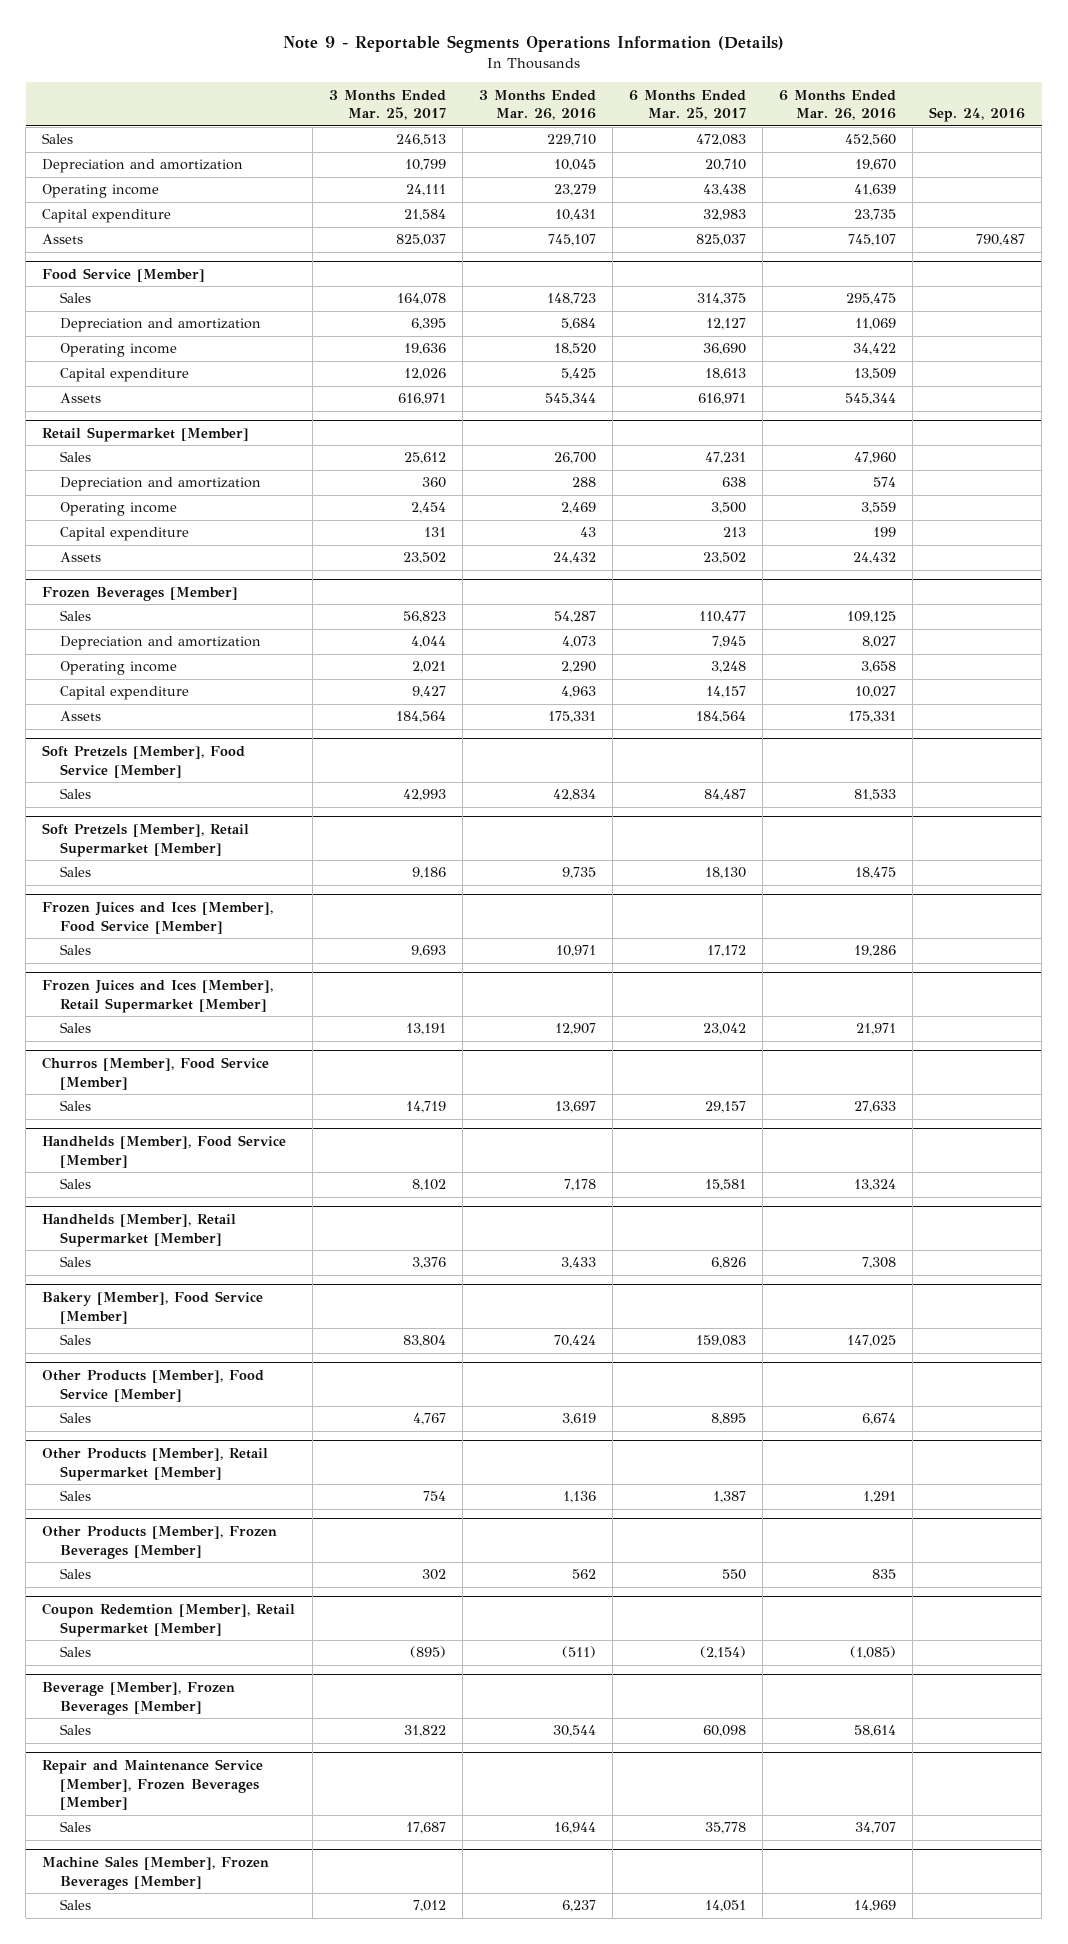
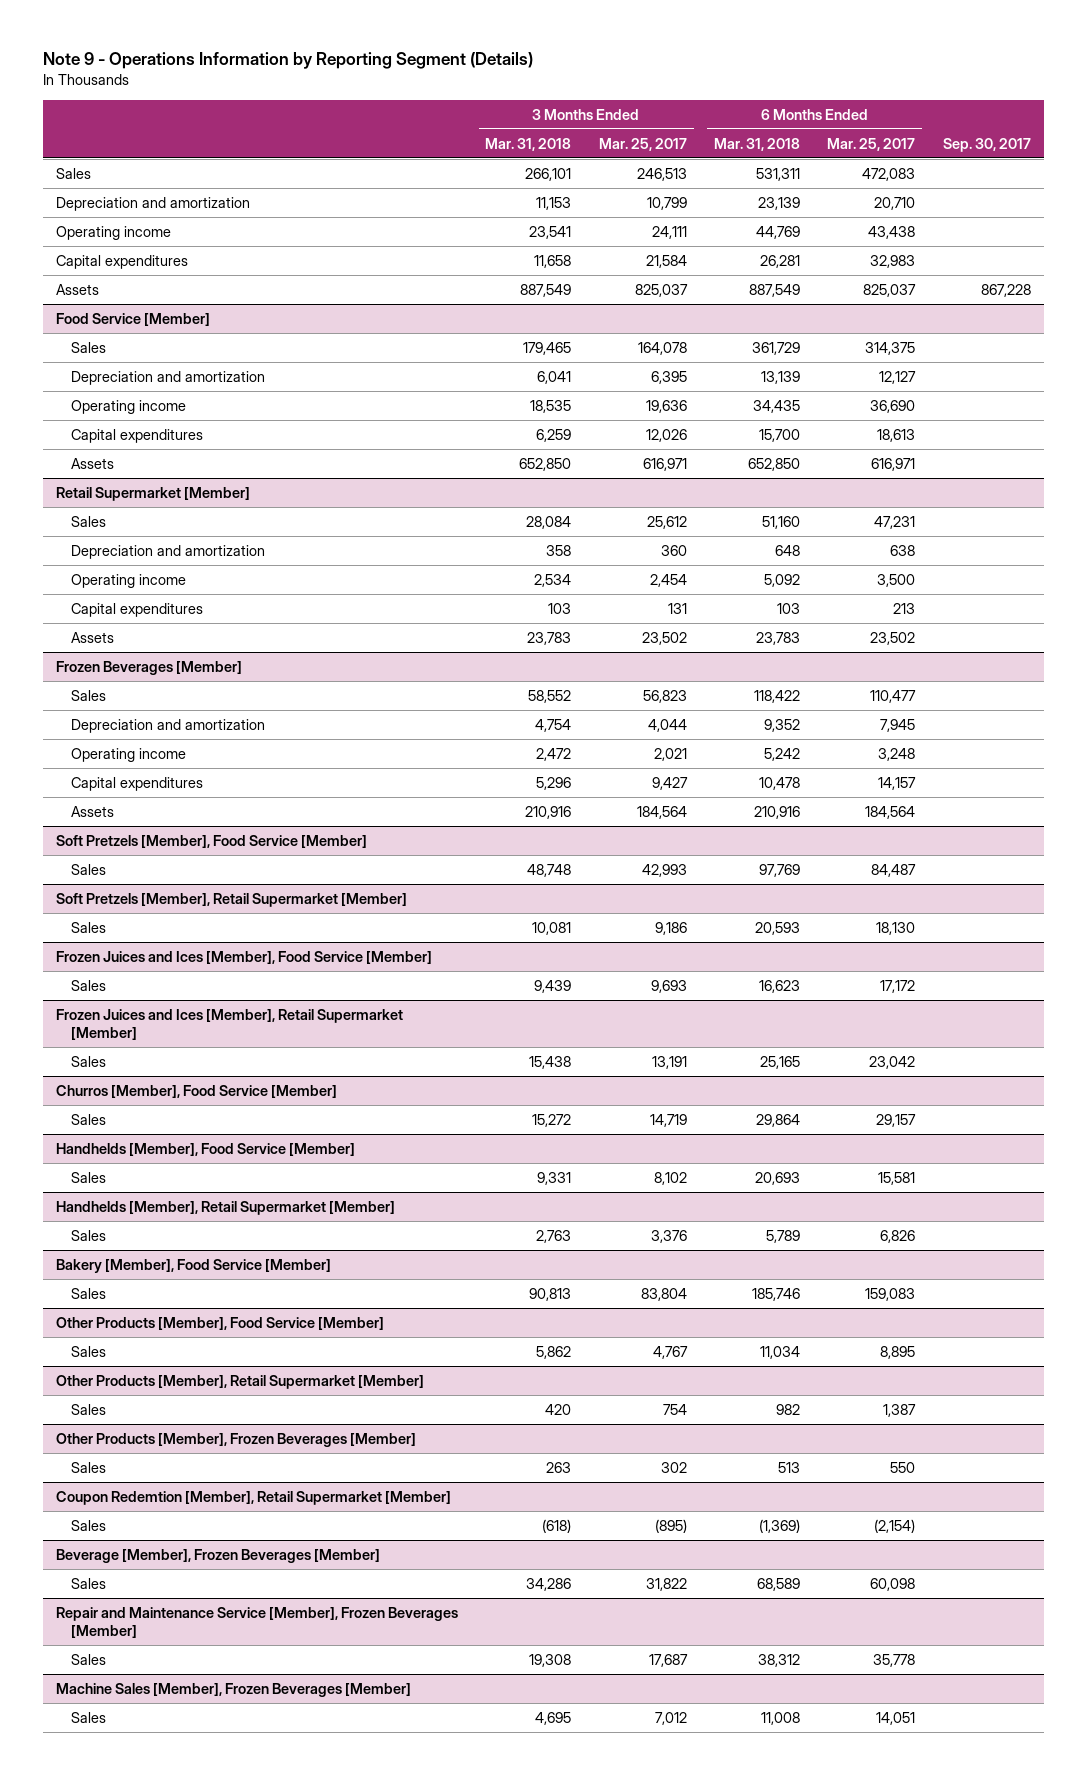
- Note 9 - Reportable Segments Operations Information (Details)
+ Note 9 - Operations Information by Reporting Segment (Details)
- | 3 Months Ended Mar. 25, 2017 | 3 Months Ended Mar. 26, 2016 | 6 Months Ended Mar. 25, 2017 | 6 Months Ended Mar. 26, 2016 | Sep. 24, 2016
+ | 3 Months Ended Mar. 31, 2018 | 3 Months Ended Mar. 25, 2017 | 6 Months Ended Mar. 31, 2018 | 6 Months Ended Mar. 25, 2017 | Sep. 30, 2017
- Capital expenditure | 21,584 | 10,431 | 32,983 | 23,735 |
+ Capital expenditures | 11,658 | 21,584 | 26,281 | 32,983 |
@ Food Service [Member]
- Capital expenditure | 12,026 | 5,425 | 18,613 | 13,509 |
+ Capital expenditures | 6,259 | 12,026 | 15,700 | 18,613 |
@ Retail Supermarket [Member]
- Capital expenditure | 131 | 43 | 213 | 199 |
+ Capital expenditures | 103 | 131 | 103 | 213 |
@ Frozen Beverages [Member]
- Capital expenditure | 9,427 | 4,963 | 14,157 | 10,027 |
+ Capital expenditures | 5,296 | 9,427 | 10,478 | 14,157 |

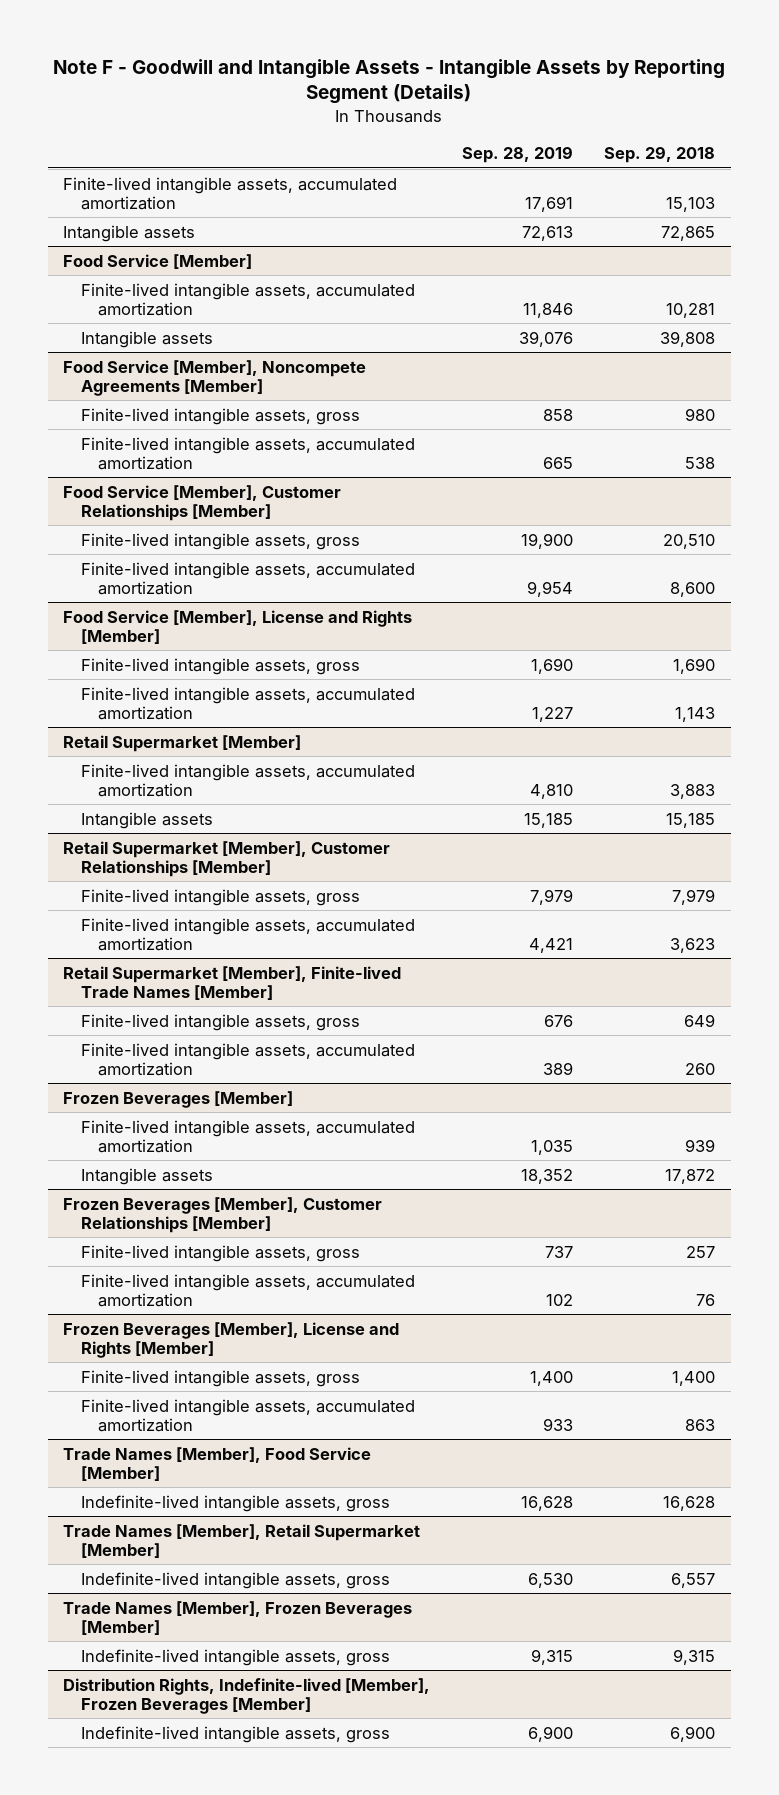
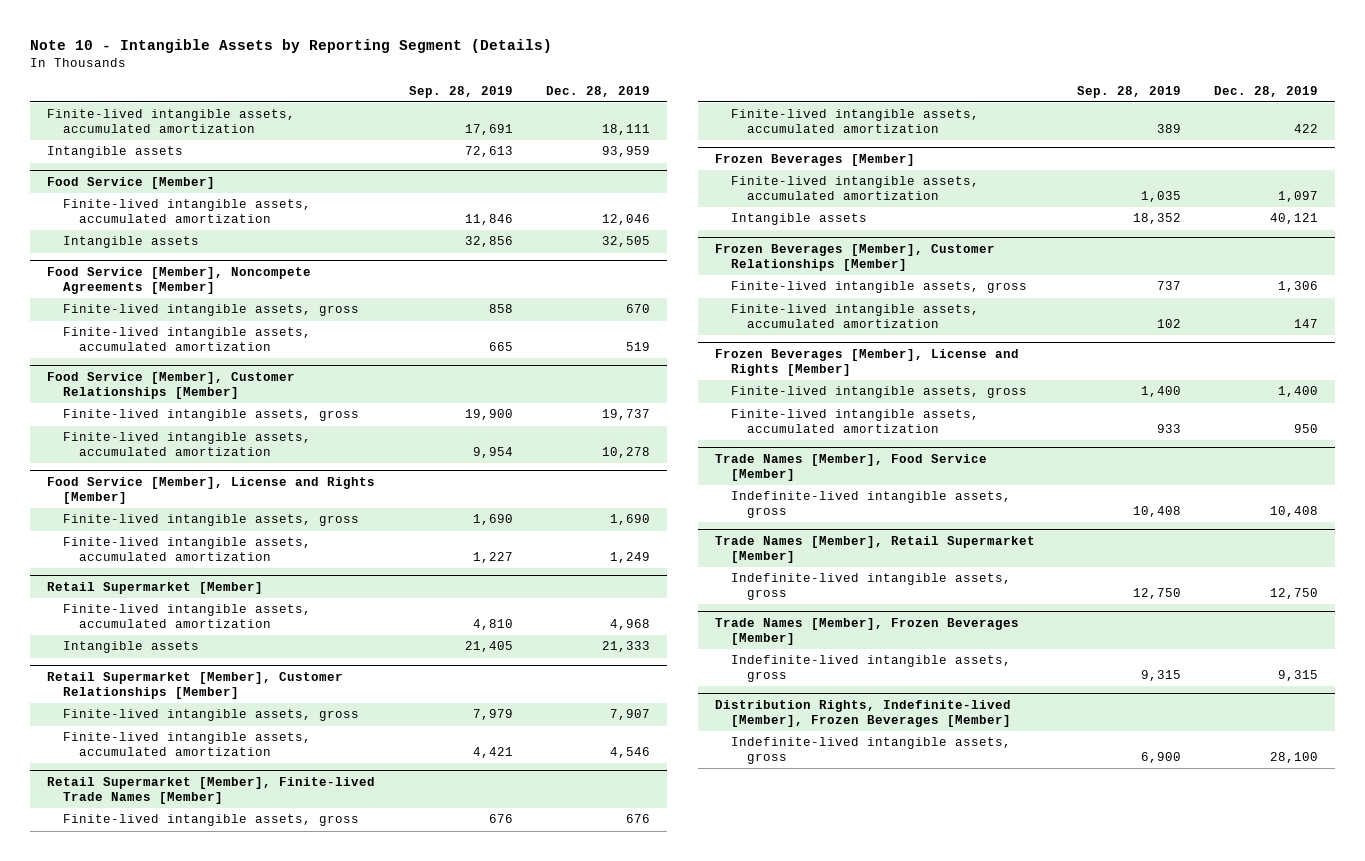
- Note F - Goodwill and Intangible Assets - Intangible Assets by Reporting Segment (Details)
+ Note 10 - Intangible Assets by Reporting Segment (Details)
- | Sep. 28, 2019 | Sep. 29, 2018
+ | Sep. 28, 2019 | Dec. 28, 2019
@ Food Service [Member]
- Intangible assets | 39,076 | 39,808
+ Intangible assets | 32,856 | 32,505
@ Retail Supermarket [Member]
- Intangible assets | 15,185 | 15,185
+ Intangible assets | 21,405 | 21,333
@ Trade Names [Member], Food Service [Member]
- Indefinite-lived intangible assets, gross | 16,628 | 16,628
+ Indefinite-lived intangible assets, gross | 10,408 | 10,408
@ Trade Names [Member], Retail Supermarket [Member]
- Indefinite-lived intangible assets, gross | 6,530 | 6,557
+ Indefinite-lived intangible assets, gross | 12,750 | 12,750

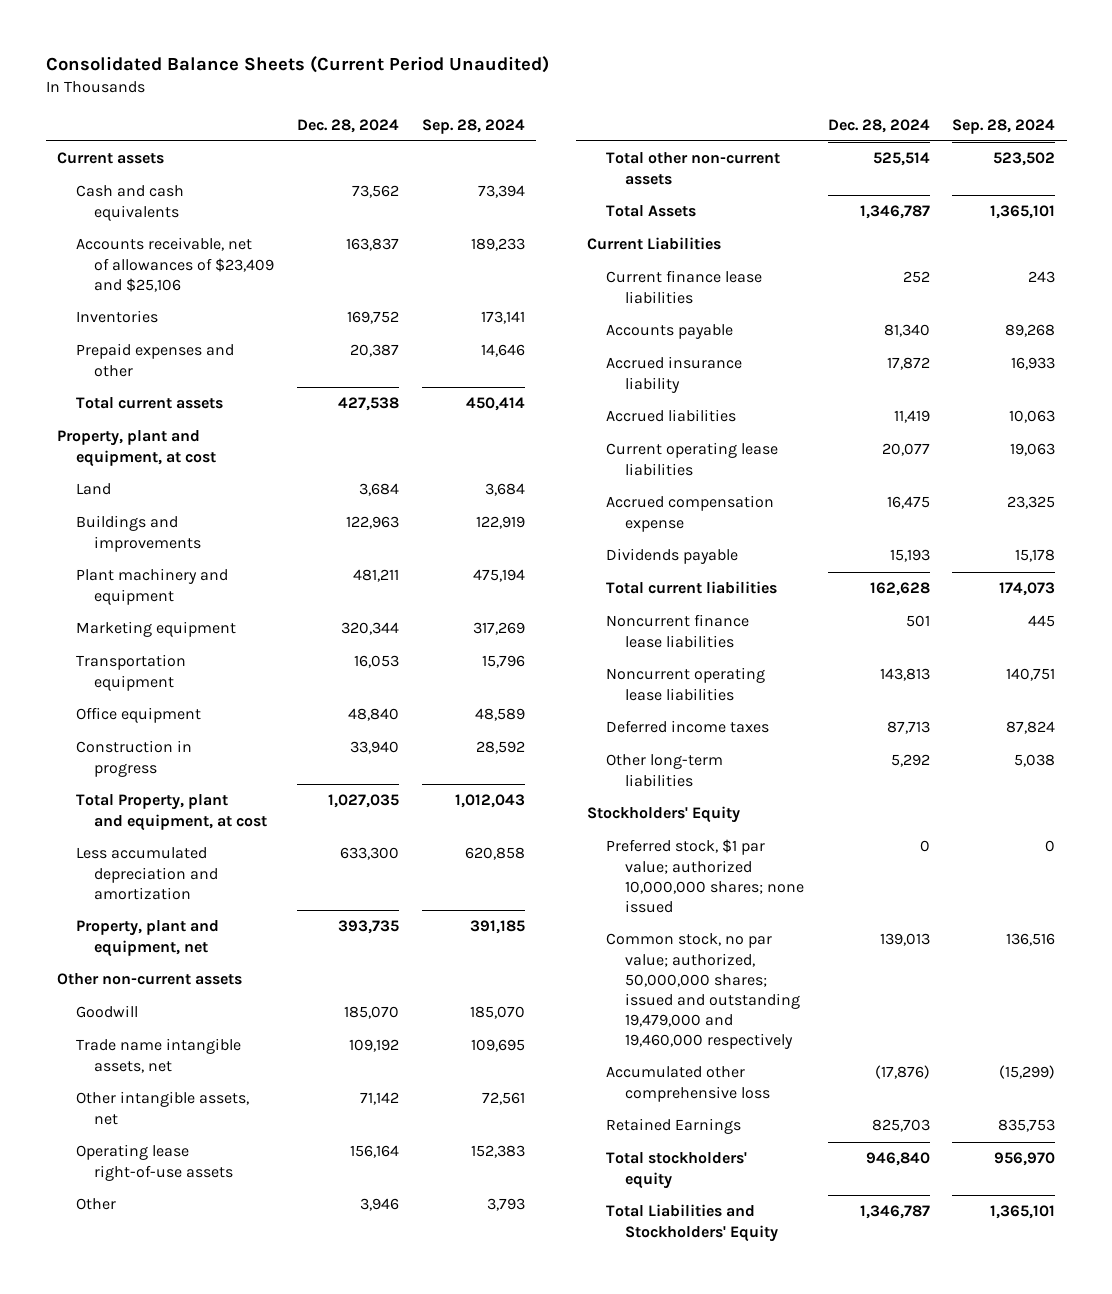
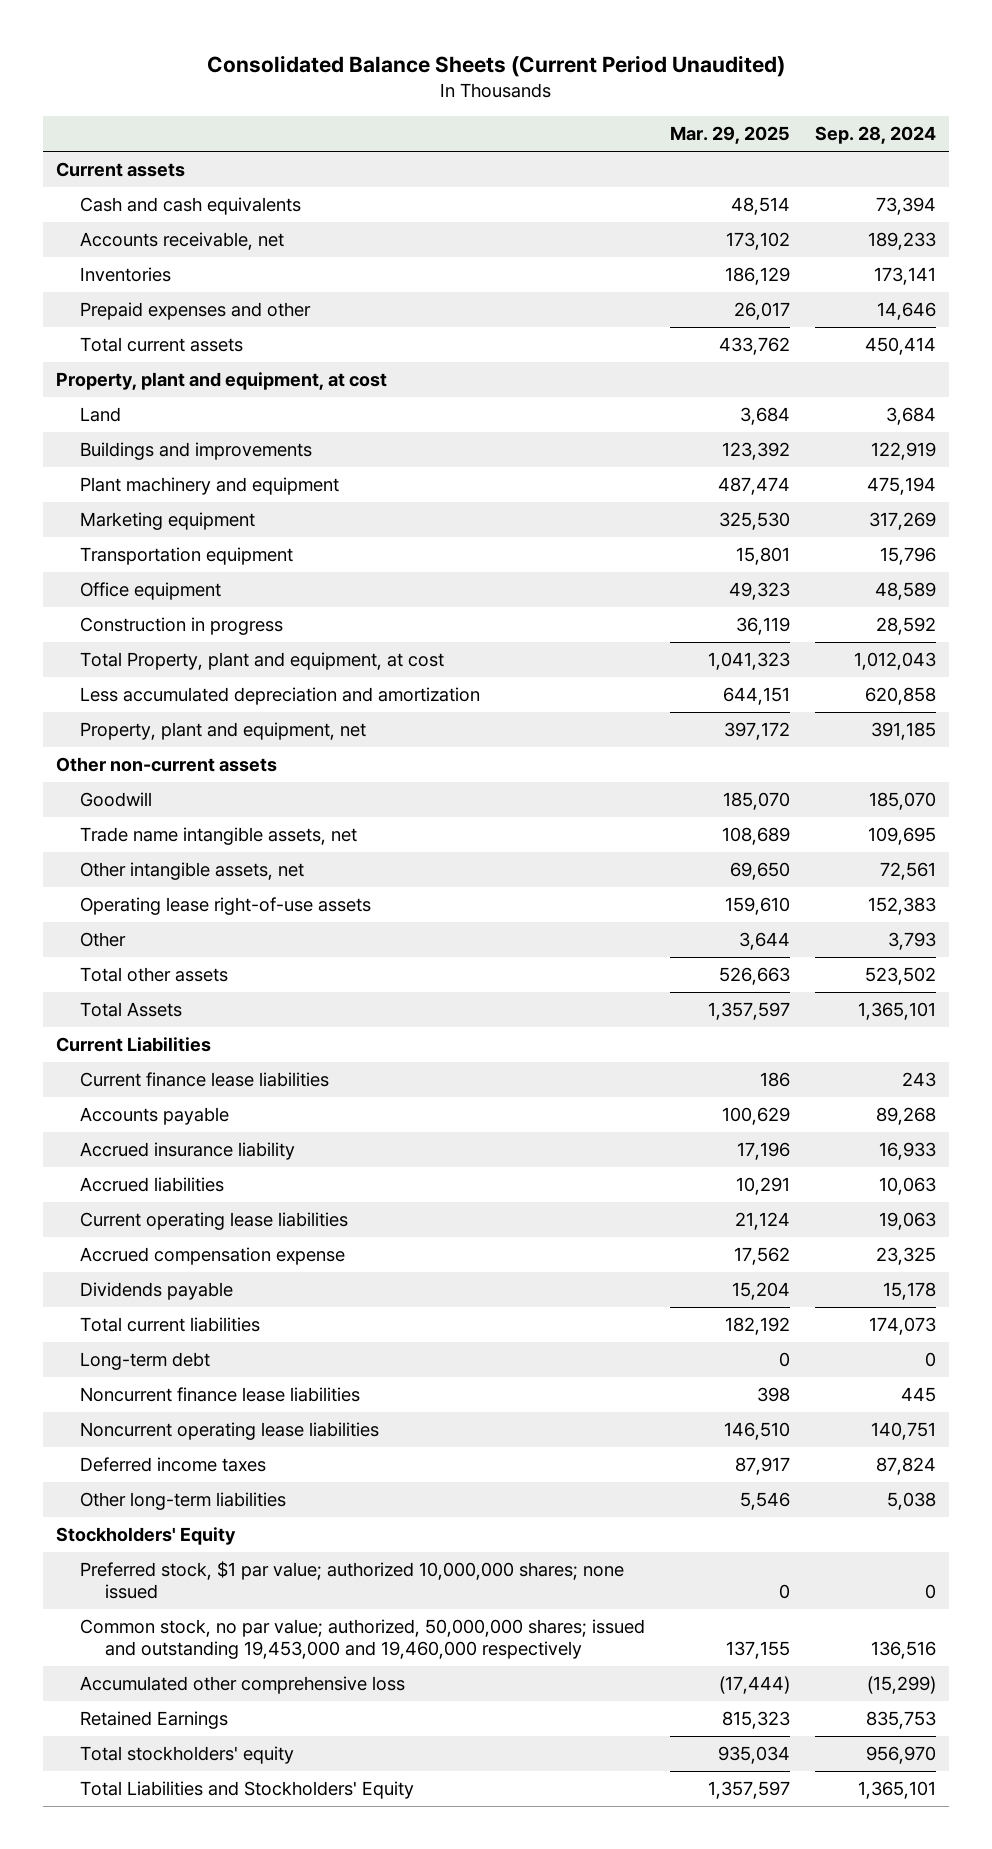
- | Dec. 28, 2024 | Sep. 28, 2024
+ | Mar. 29, 2025 | Sep. 28, 2024
- Accounts receivable, net of allowances of $23,409 and $25,106 | 163,837 | 189,233
+ Accounts receivable, net | 173,102 | 189,233
- Total other non-current assets | 525,514 | 523,502
+ Total other assets | 526,663 | 523,502
+ Long-term debt | 0 | 0
- Common stock, no par value; authorized, 50,000,000 shares; issued and outstanding 19,479,000 and 19,460,000 respectively | 139,013 | 136,516
+ Common stock, no par value; authorized, 50,000,000 shares; issued and outstanding 19,453,000 and 19,460,000 respectively | 137,155 | 136,516

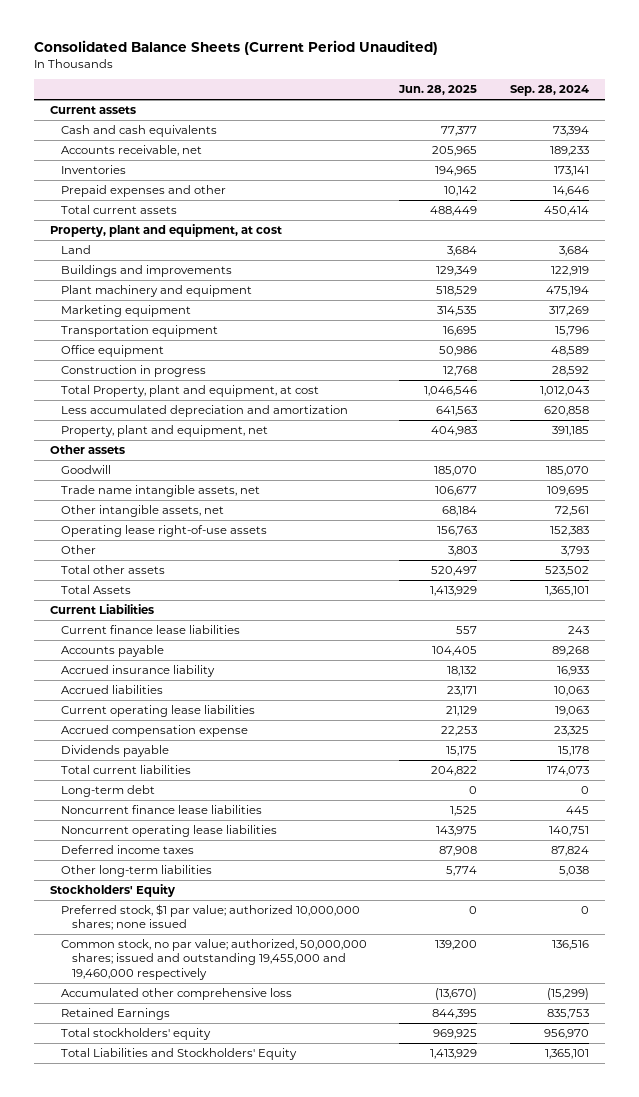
- | Mar. 29, 2025 | Sep. 28, 2024
+ | Jun. 28, 2025 | Sep. 28, 2024
- Other non-current assets
+ Other assets
- Common stock, no par value; authorized, 50,000,000 shares; issued and outstanding 19,453,000 and 19,460,000 respectively | 137,155 | 136,516
+ Common stock, no par value; authorized, 50,000,000 shares; issued and outstanding 19,455,000 and 19,460,000 respectively | 139,200 | 136,516

